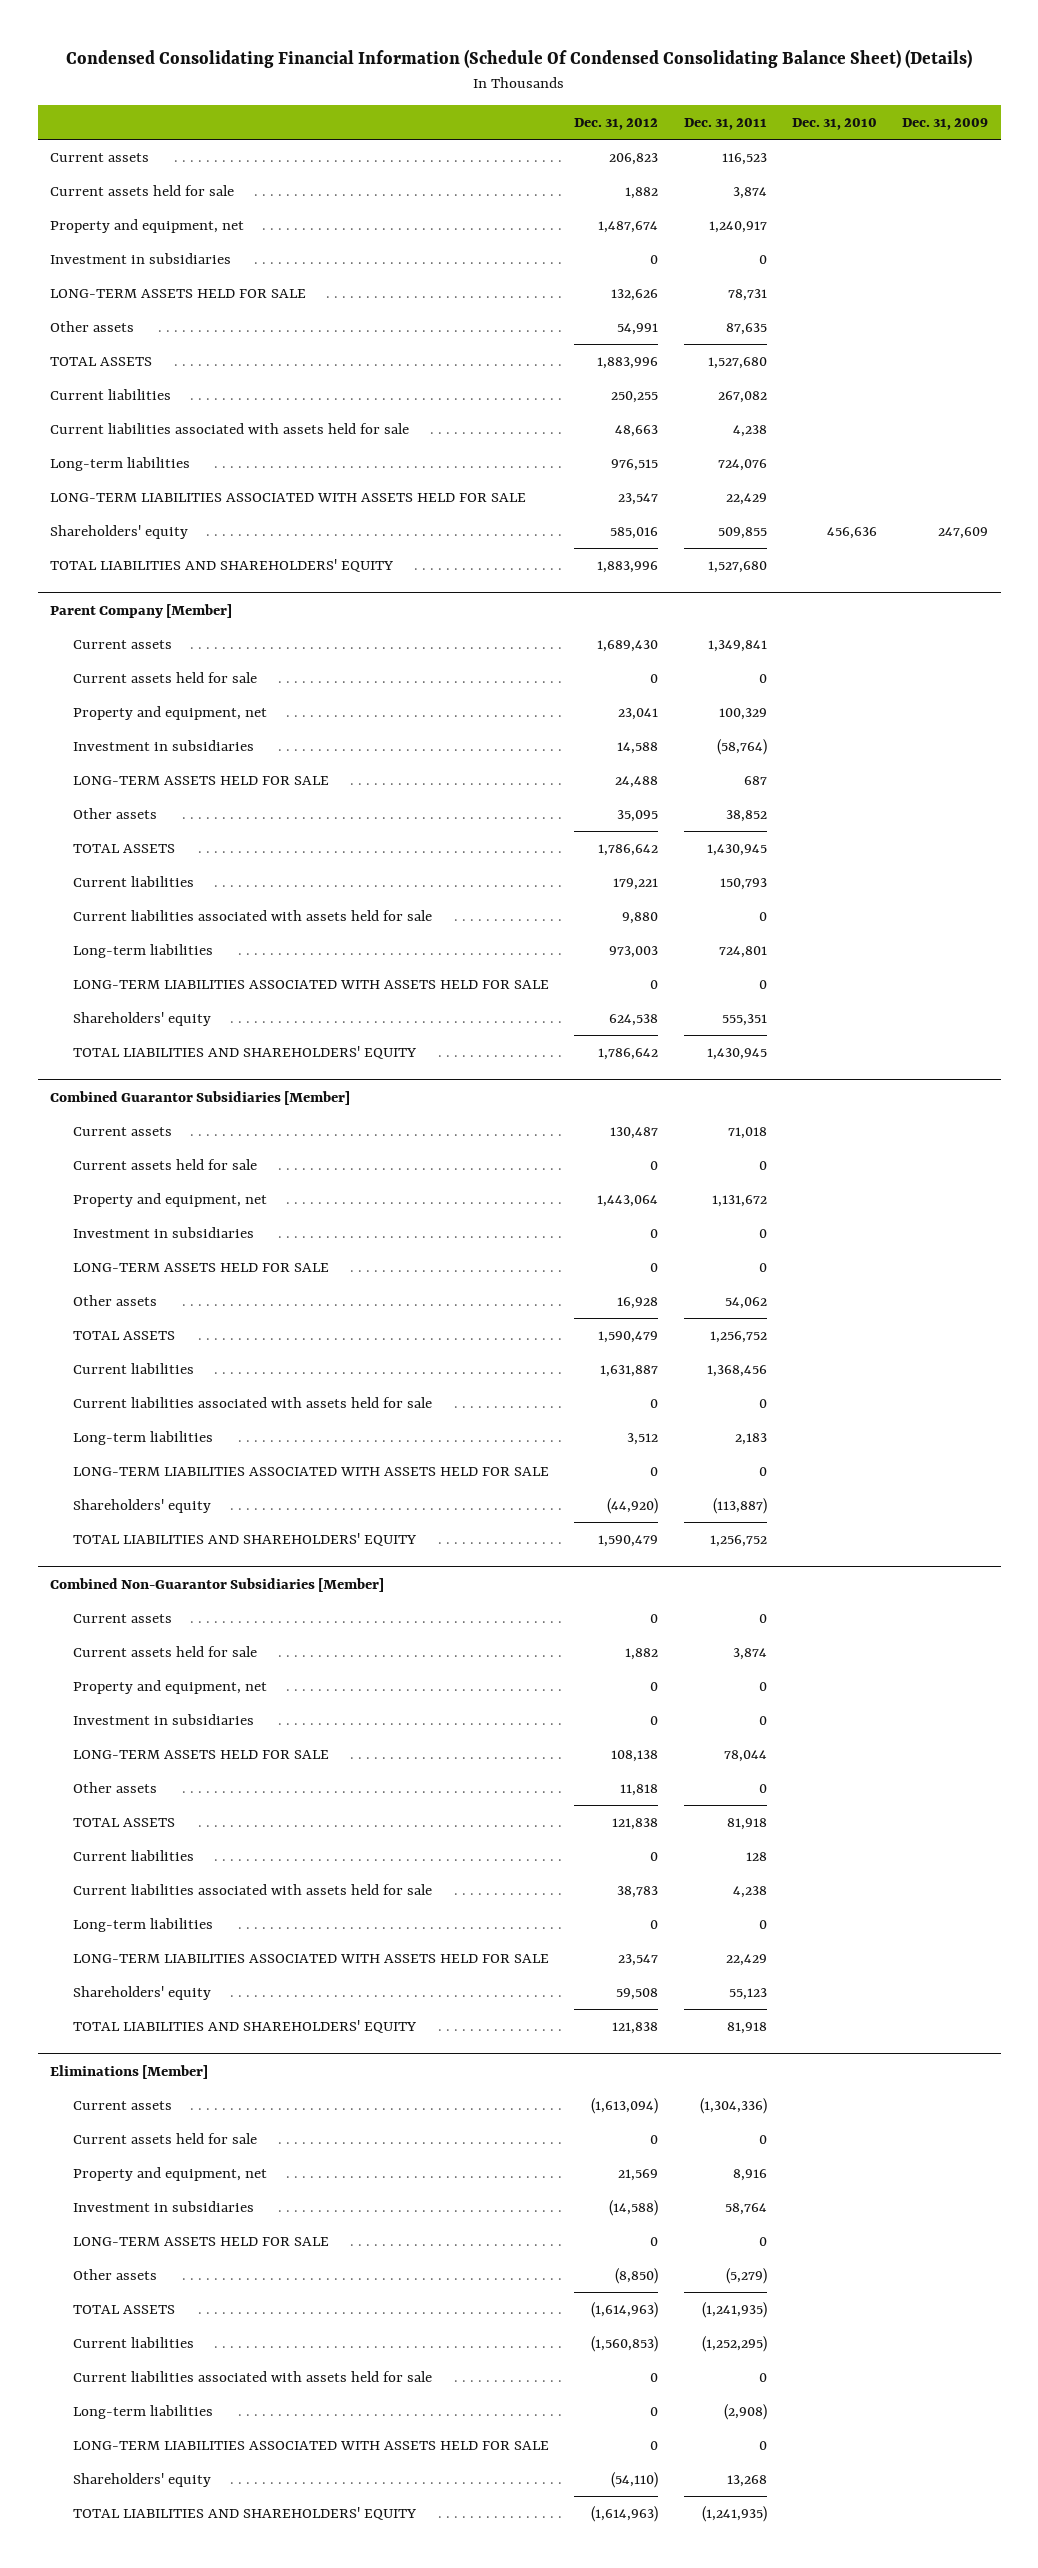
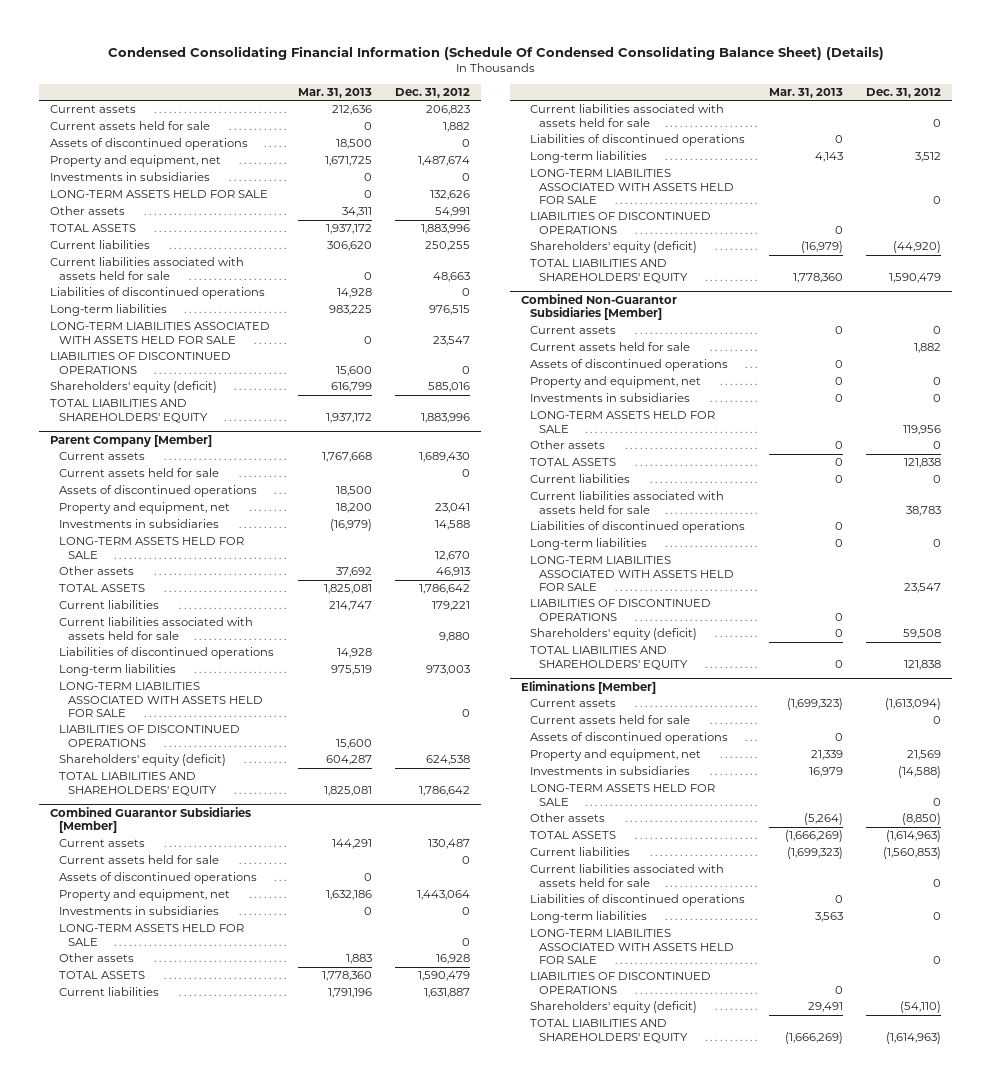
- | Dec. 31, 2012 | Dec. 31, 2011 | Dec. 31, 2010 | Dec. 31, 2009
+ | Mar. 31, 2013 | Dec. 31, 2012
+ Assets of discontinued operations | 18,500 | 0
- Investment in subsidiaries | 0 | 0 | |
+ Investments in subsidiaries | 0 | 0
+ Liabilities of discontinued operations | 14,928 | 0
- Shareholders' equity | 585,016 | 509,855 | 456,636 | 247,609
+ LIABILITIES OF DISCONTINUED OPERATIONS | 15,600 | 0
+ Shareholders' equity (deficit) | 616,799 | 585,016
@ Parent Company [Member]
+ Assets of discontinued operations | 18,500 |
- Investment in subsidiaries | 14,588 | (58,764) | |
- LONG-TERM ASSETS HELD FOR SALE | 24,488 | 687 | |
- Other assets | 35,095 | 38,852 | |
+ Investments in subsidiaries | (16,979) | 14,588
+ LONG-TERM ASSETS HELD FOR SALE | | 12,670
+ Other assets | 37,692 | 46,913
+ Liabilities of discontinued operations | 14,928 |
- Shareholders' equity | 624,538 | 555,351 | |
+ LIABILITIES OF DISCONTINUED OPERATIONS | 15,600 |
+ Shareholders' equity (deficit) | 604,287 | 624,538
@ Combined Guarantor Subsidiaries [Member]
+ Assets of discontinued operations | 0 |
- Investment in subsidiaries | 0 | 0 | |
+ Investments in subsidiaries | 0 | 0
+ Liabilities of discontinued operations | 0 |
- Shareholders' equity | (44,920) | (113,887) | |
+ LIABILITIES OF DISCONTINUED OPERATIONS | 0 |
+ Shareholders' equity (deficit) | (16,979) | (44,920)
@ Combined Non-Guarantor Subsidiaries [Member]
+ Assets of discontinued operations | 0 |
- Investment in subsidiaries | 0 | 0 | |
- LONG-TERM ASSETS HELD FOR SALE | 108,138 | 78,044 | |
- Other assets | 11,818 | 0 | |
+ Investments in subsidiaries | 0 | 0
+ LONG-TERM ASSETS HELD FOR SALE | | 119,956
+ Other assets | 0 | 0
+ Liabilities of discontinued operations | 0 |
- Shareholders' equity | 59,508 | 55,123 | |
+ LIABILITIES OF DISCONTINUED OPERATIONS | 0 |
+ Shareholders' equity (deficit) | 0 | 59,508
@ Eliminations [Member]
+ Assets of discontinued operations | 0 |
- Investment in subsidiaries | (14,588) | 58,764 | |
+ Investments in subsidiaries | 16,979 | (14,588)
+ Liabilities of discontinued operations | 0 |
- Shareholders' equity | (54,110) | 13,268 | |
+ LIABILITIES OF DISCONTINUED OPERATIONS | 0 |
+ Shareholders' equity (deficit) | 29,491 | (54,110)

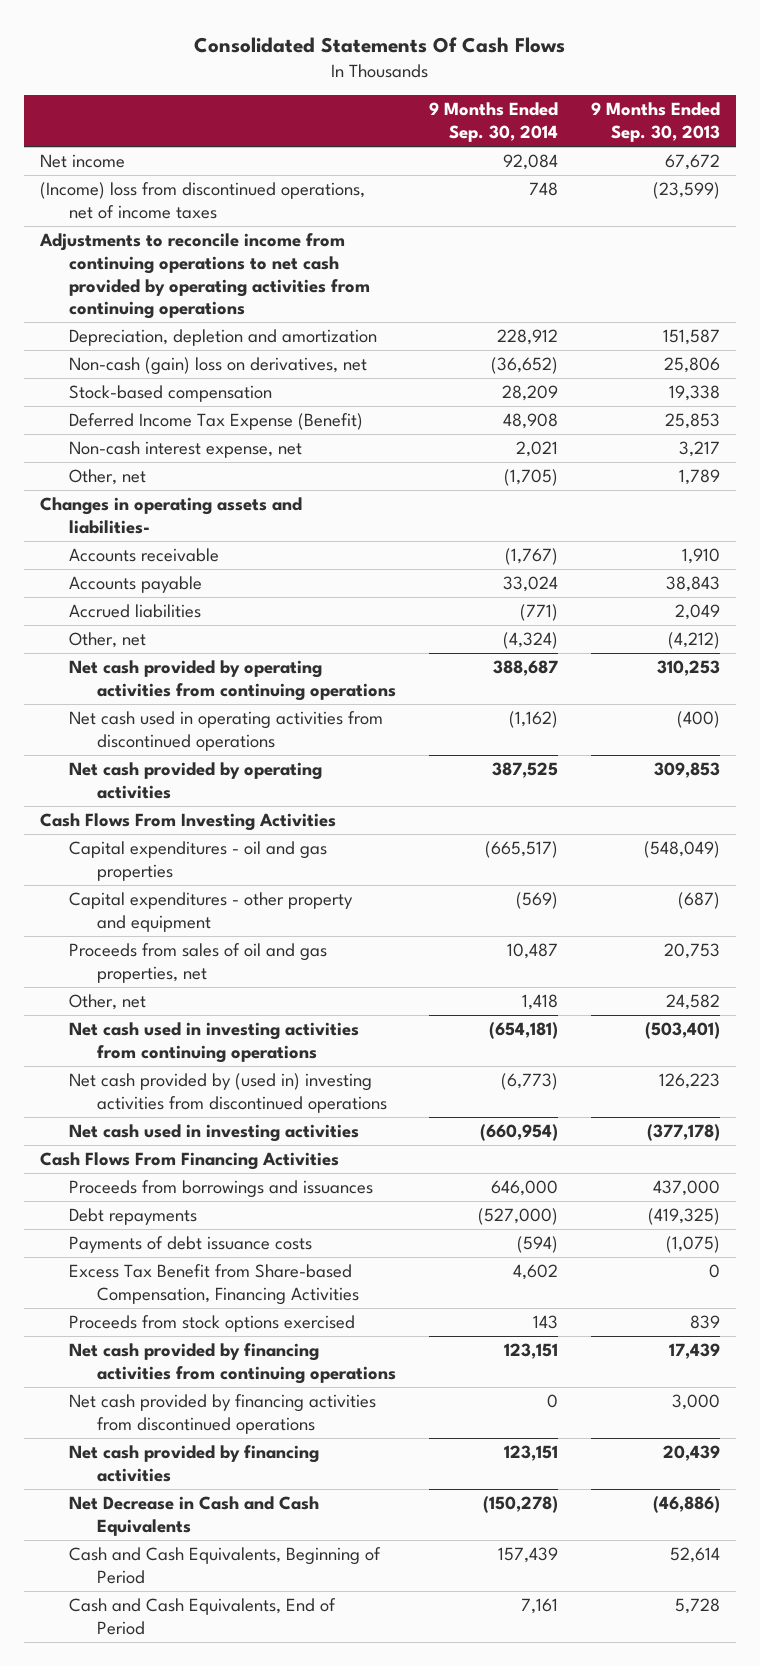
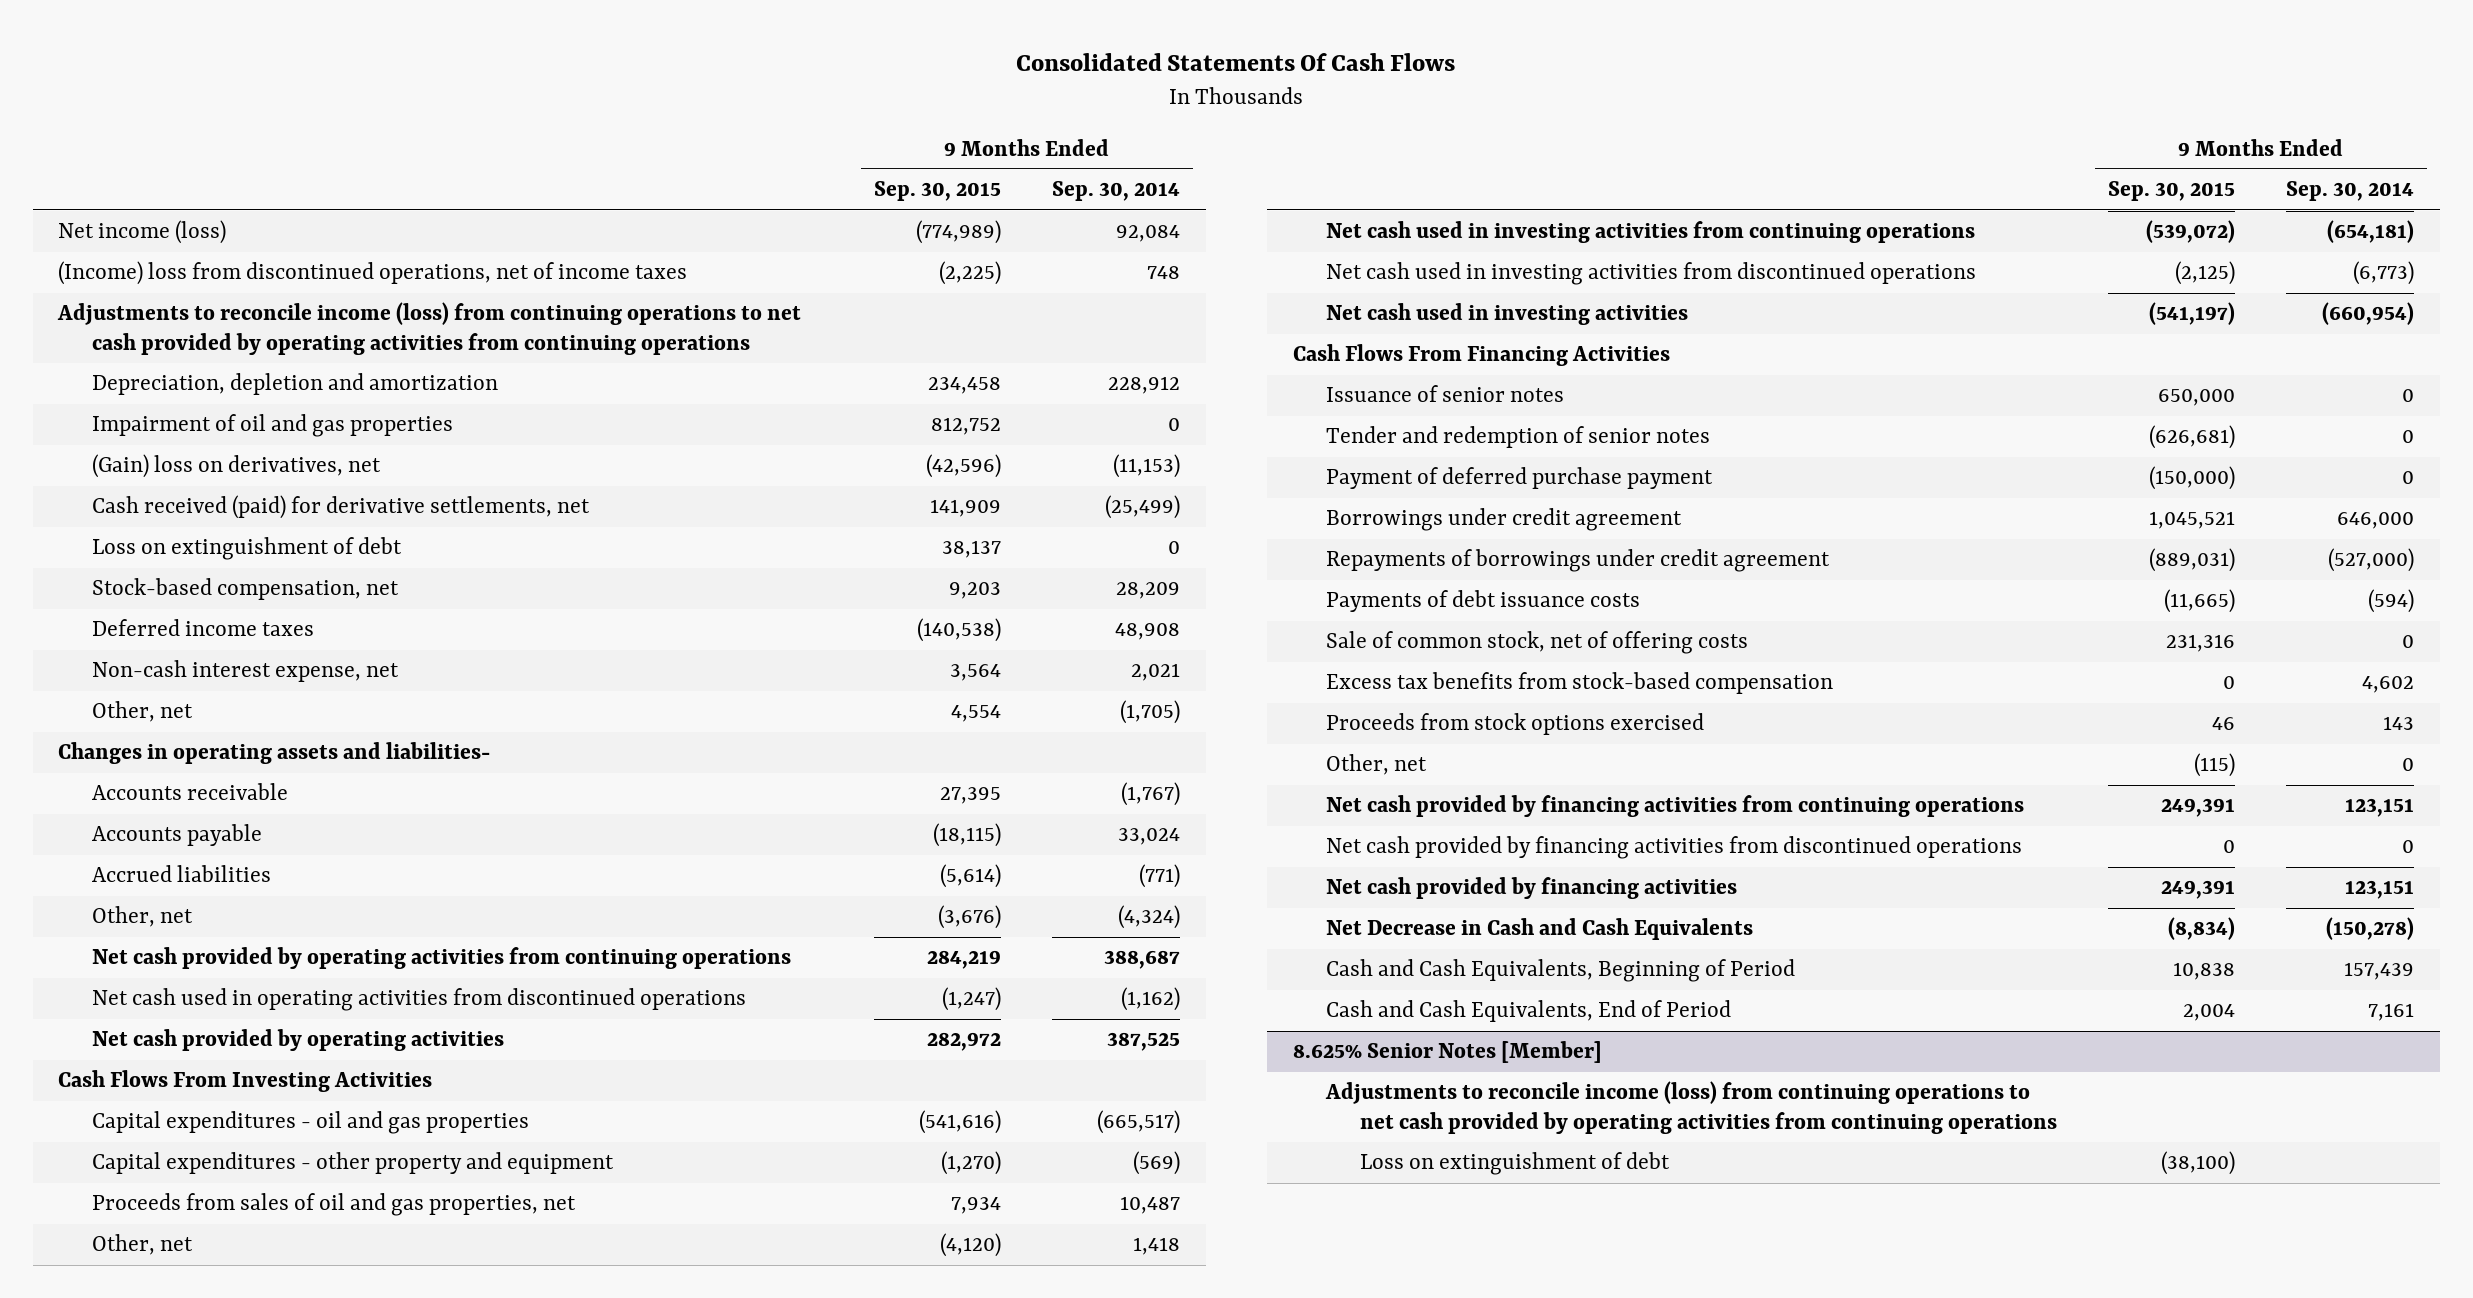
- | 9 Months Ended Sep. 30, 2014 | 9 Months Ended Sep. 30, 2013
+ | 9 Months Ended Sep. 30, 2015 | 9 Months Ended Sep. 30, 2014
- Net income | 92,084 | 67,672
+ Net income (loss) | (774,989) | 92,084
- Adjustments to reconcile income from continuing operations to net cash provided by operating activities from continuing operations
+ Adjustments to reconcile income (loss) from continuing operations to net cash provided by operating activities from continuing operations
- Non-cash (gain) loss on derivatives, net | (36,652) | 25,806
- Stock-based compensation | 28,209 | 19,338
- Deferred Income Tax Expense (Benefit) | 48,908 | 25,853
+ Impairment of oil and gas properties | 812,752 | 0
+ (Gain) loss on derivatives, net | (42,596) | (11,153)
+ Cash received (paid) for derivative settlements, net | 141,909 | (25,499)
+ Loss on extinguishment of debt | 38,137 | 0
+ Stock-based compensation, net | 9,203 | 28,209
+ Deferred income taxes | (140,538) | 48,908
- Net cash provided by (used in) investing activities from discontinued operations | (6,773) | 126,223
+ Net cash used in investing activities from discontinued operations | (2,125) | (6,773)
- Proceeds from borrowings and issuances | 646,000 | 437,000
- Debt repayments | (527,000) | (419,325)
+ Issuance of senior notes | 650,000 | 0
+ Tender and redemption of senior notes | (626,681) | 0
+ Payment of deferred purchase payment | (150,000) | 0
+ Borrowings under credit agreement | 1,045,521 | 646,000
+ Repayments of borrowings under credit agreement | (889,031) | (527,000)
- Excess Tax Benefit from Share-based Compensation, Financing Activities | 4,602 | 0
+ Sale of common stock, net of offering costs | 231,316 | 0
+ Excess tax benefits from stock-based compensation | 0 | 4,602
+ Other, net | (115) | 0
+ 8.625% Senior Notes [Member]
+ Adjustments to reconcile income (loss) from continuing operations to net cash provided by operating activities from continuing operations
+ Loss on extinguishment of debt | (38,100) |

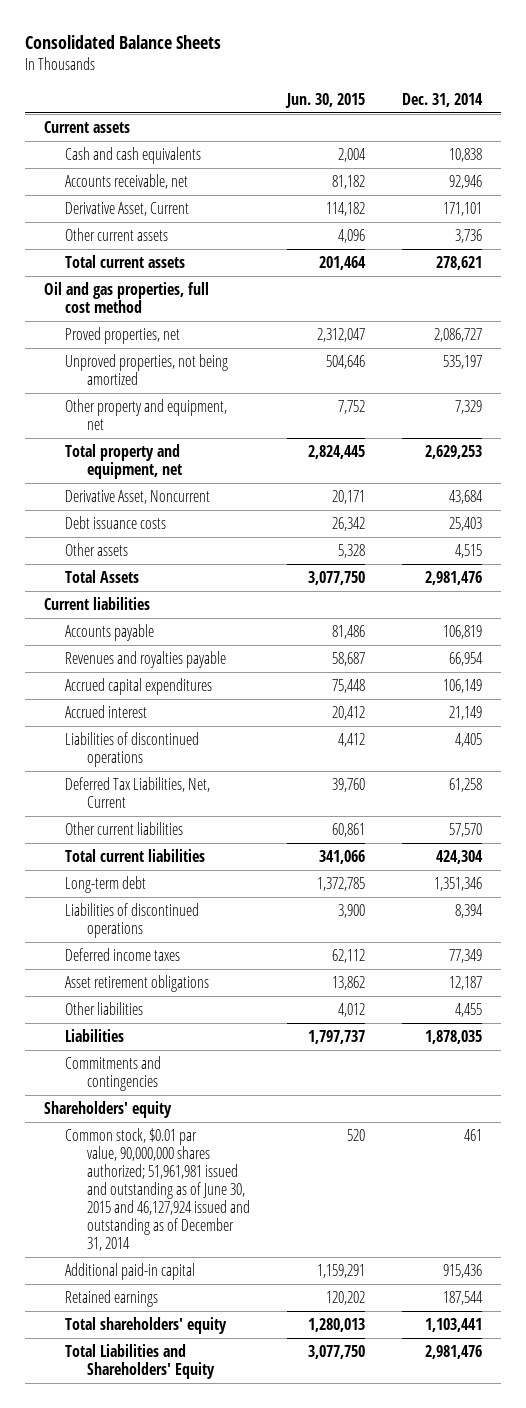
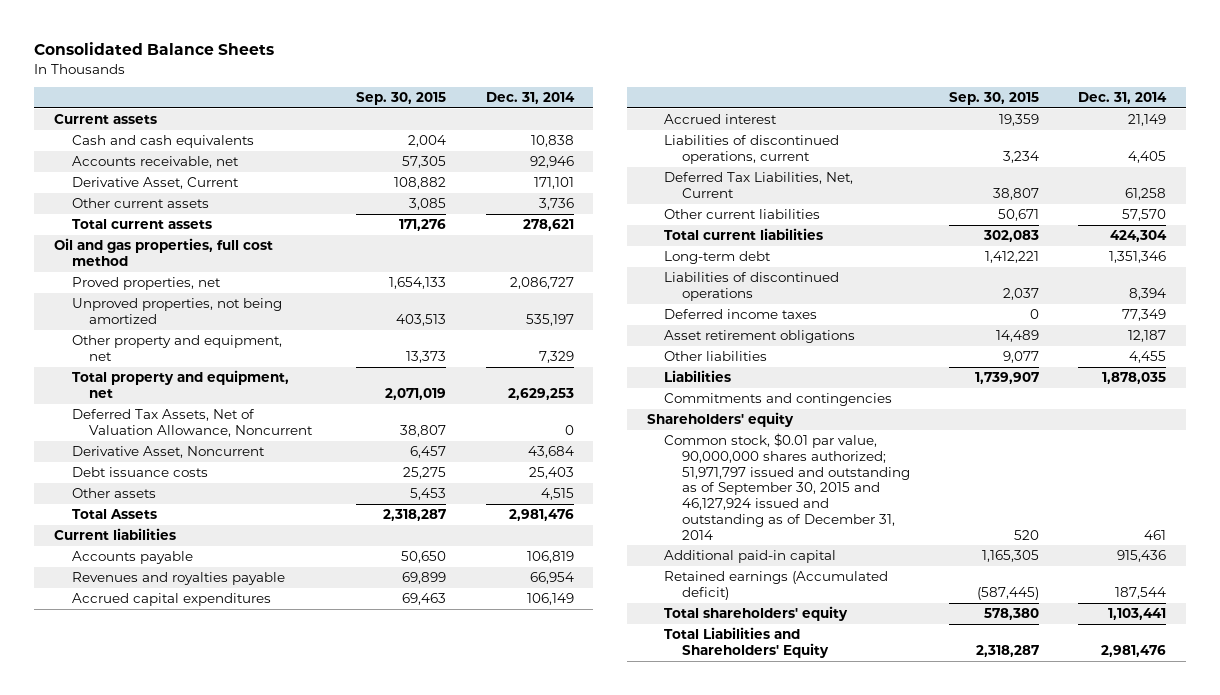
- | Jun. 30, 2015 | Dec. 31, 2014
+ | Sep. 30, 2015 | Dec. 31, 2014
+ Deferred Tax Assets, Net of Valuation Allowance, Noncurrent | 38,807 | 0
- Liabilities of discontinued operations | 4,412 | 4,405
+ Liabilities of discontinued operations, current | 3,234 | 4,405
- Common stock, $0.01 par value, 90,000,000 shares authorized; 51,961,981 issued and outstanding as of June 30, 2015 and 46,127,924 issued and outstanding as of December 31, 2014 | 520 | 461
+ Common stock, $0.01 par value, 90,000,000 shares authorized; 51,971,797 issued and outstanding as of September 30, 2015 and 46,127,924 issued and outstanding as of December 31, 2014 | 520 | 461
- Retained earnings | 120,202 | 187,544
+ Retained earnings (Accumulated deficit) | (587,445) | 187,544

